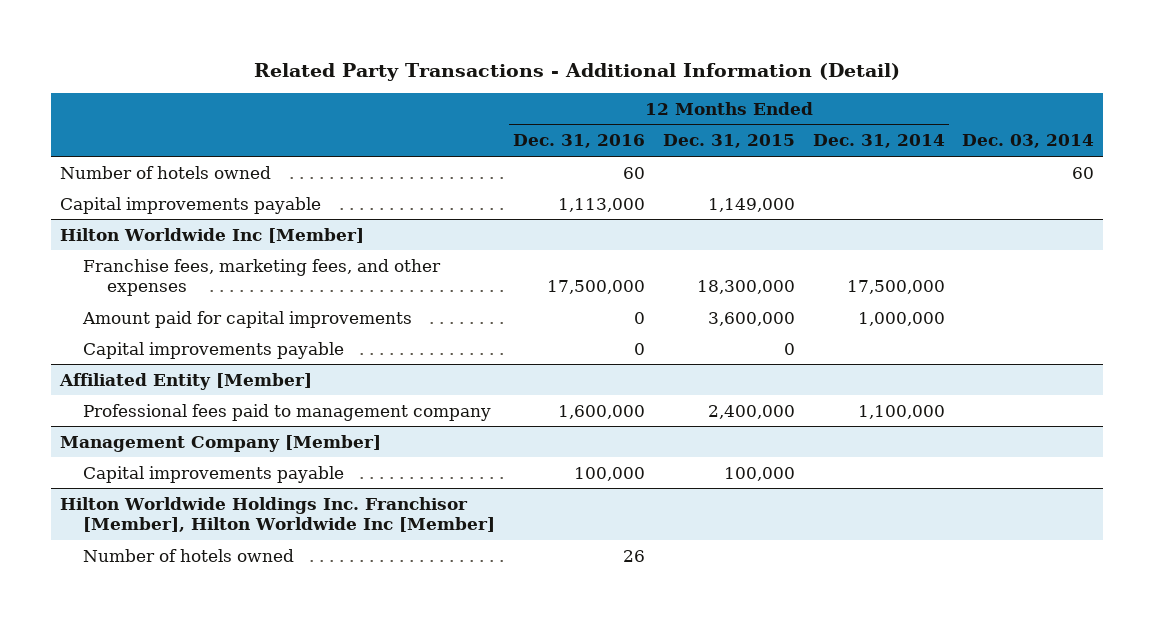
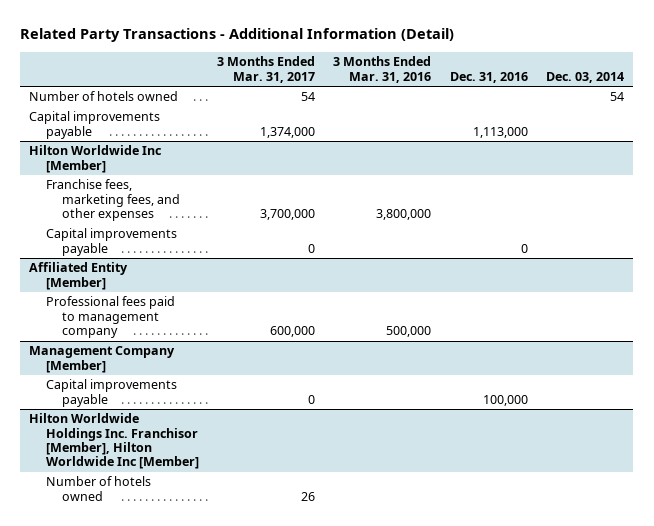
- | 12 Months Ended Dec. 31, 2016 | 12 Months Ended Dec. 31, 2015 | 12 Months Ended Dec. 31, 2014 | Dec. 03, 2014
+ | 3 Months Ended Mar. 31, 2017 | 3 Months Ended Mar. 31, 2016 | Dec. 31, 2016 | Dec. 03, 2014
- Number of hotels owned | 60 | | | 60
+ Number of hotels owned | 54 | | | 54
@ Hilton Worldwide Inc [Member]
- Amount paid for capital improvements | 0 | 3,600,000 | 1,000,000 |

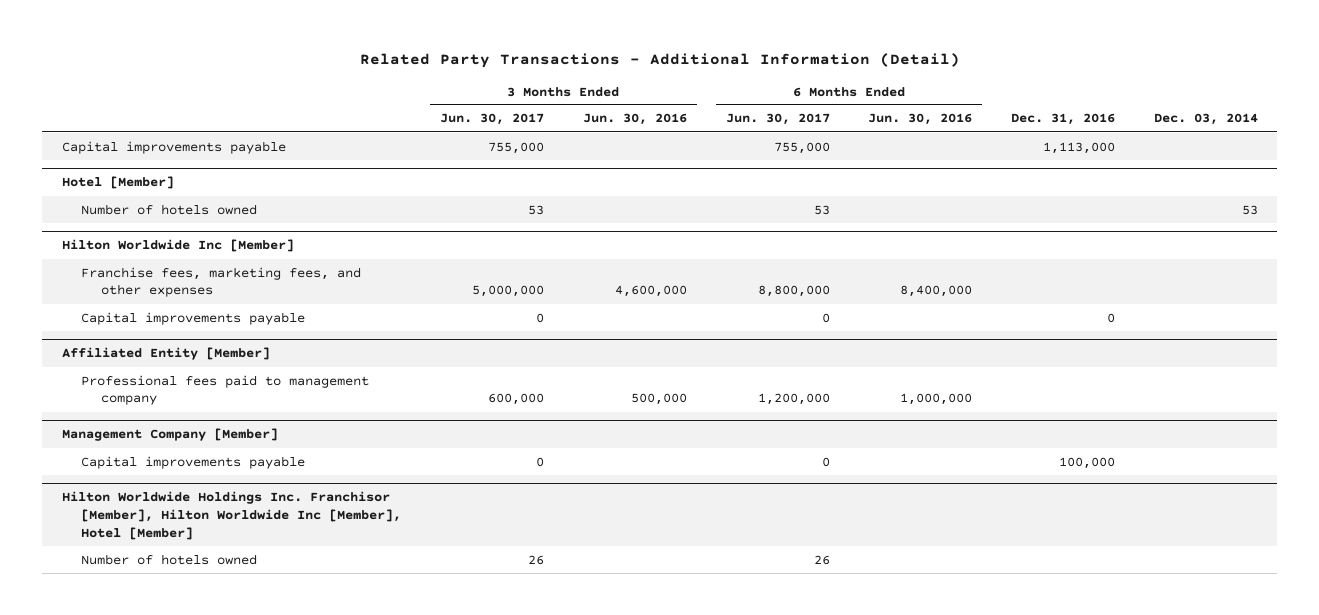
- | 3 Months Ended Mar. 31, 2017 | 3 Months Ended Mar. 31, 2016 | Dec. 31, 2016 | Dec. 03, 2014
+ | 3 Months Ended Jun. 30, 2017 | 3 Months Ended Jun. 30, 2016 | 6 Months Ended Jun. 30, 2017 | 6 Months Ended Jun. 30, 2016 | Dec. 31, 2016 | Dec. 03, 2014
- Number of hotels owned | 54 | | | 54
+ Hotel [Member]
+ Number of hotels owned | 53 | | 53 | | | 53
- Hilton Worldwide Holdings Inc. Franchisor [Member], Hilton Worldwide Inc [Member]
+ Hilton Worldwide Holdings Inc. Franchisor [Member], Hilton Worldwide Inc [Member], Hotel [Member]

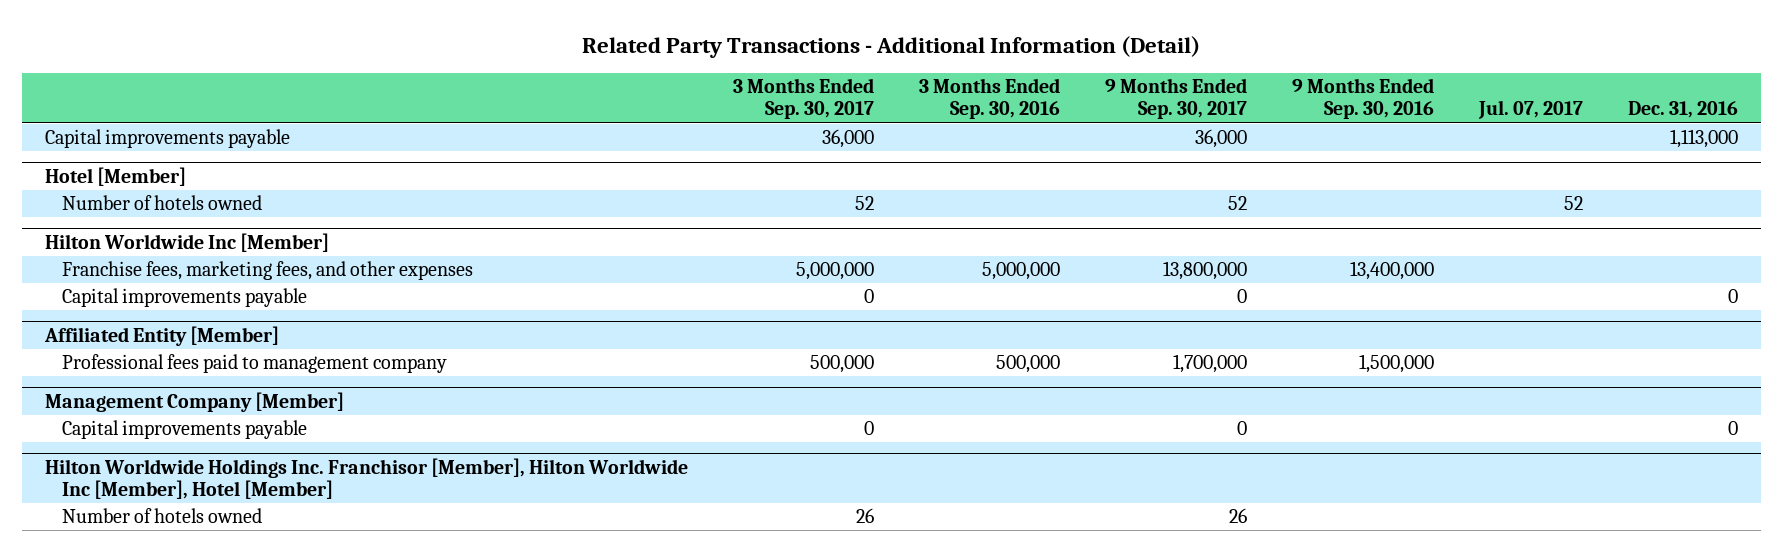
- | 3 Months Ended Jun. 30, 2017 | 3 Months Ended Jun. 30, 2016 | 6 Months Ended Jun. 30, 2017 | 6 Months Ended Jun. 30, 2016 | Dec. 31, 2016 | Dec. 03, 2014
+ | 3 Months Ended Sep. 30, 2017 | 3 Months Ended Sep. 30, 2016 | 9 Months Ended Sep. 30, 2017 | 9 Months Ended Sep. 30, 2016 | Jul. 07, 2017 | Dec. 31, 2016
@ Management Company [Member]
- Capital improvements payable | 0 | | 0 | | 100,000 |
+ Capital improvements payable | 0 | | 0 | | | 0

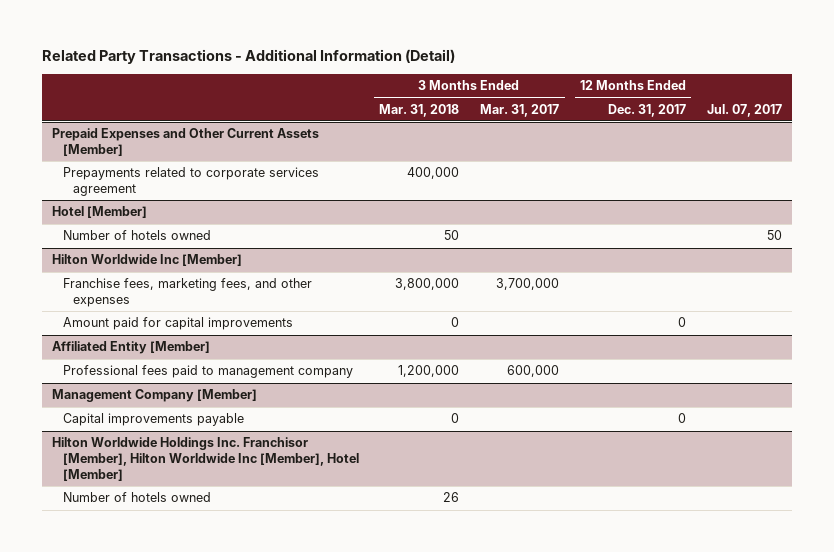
- | 3 Months Ended Sep. 30, 2017 | 3 Months Ended Sep. 30, 2016 | 9 Months Ended Sep. 30, 2017 | 9 Months Ended Sep. 30, 2016 | Jul. 07, 2017 | Dec. 31, 2016
+ | 3 Months Ended Mar. 31, 2018 | 3 Months Ended Mar. 31, 2017 | 12 Months Ended Dec. 31, 2017 | Jul. 07, 2017
- Capital improvements payable | 36,000 | | 36,000 | | | 1,113,000
+ Prepaid Expenses and Other Current Assets [Member]
+ Prepayments related to corporate services agreement | 400,000 | | |
@ Hotel [Member]
- Number of hotels owned | 52 | | 52 | | 52 |
+ Number of hotels owned | 50 | | | 50
@ Hilton Worldwide Inc [Member]
- Capital improvements payable | 0 | | 0 | | | 0
+ Amount paid for capital improvements | 0 | | 0 |

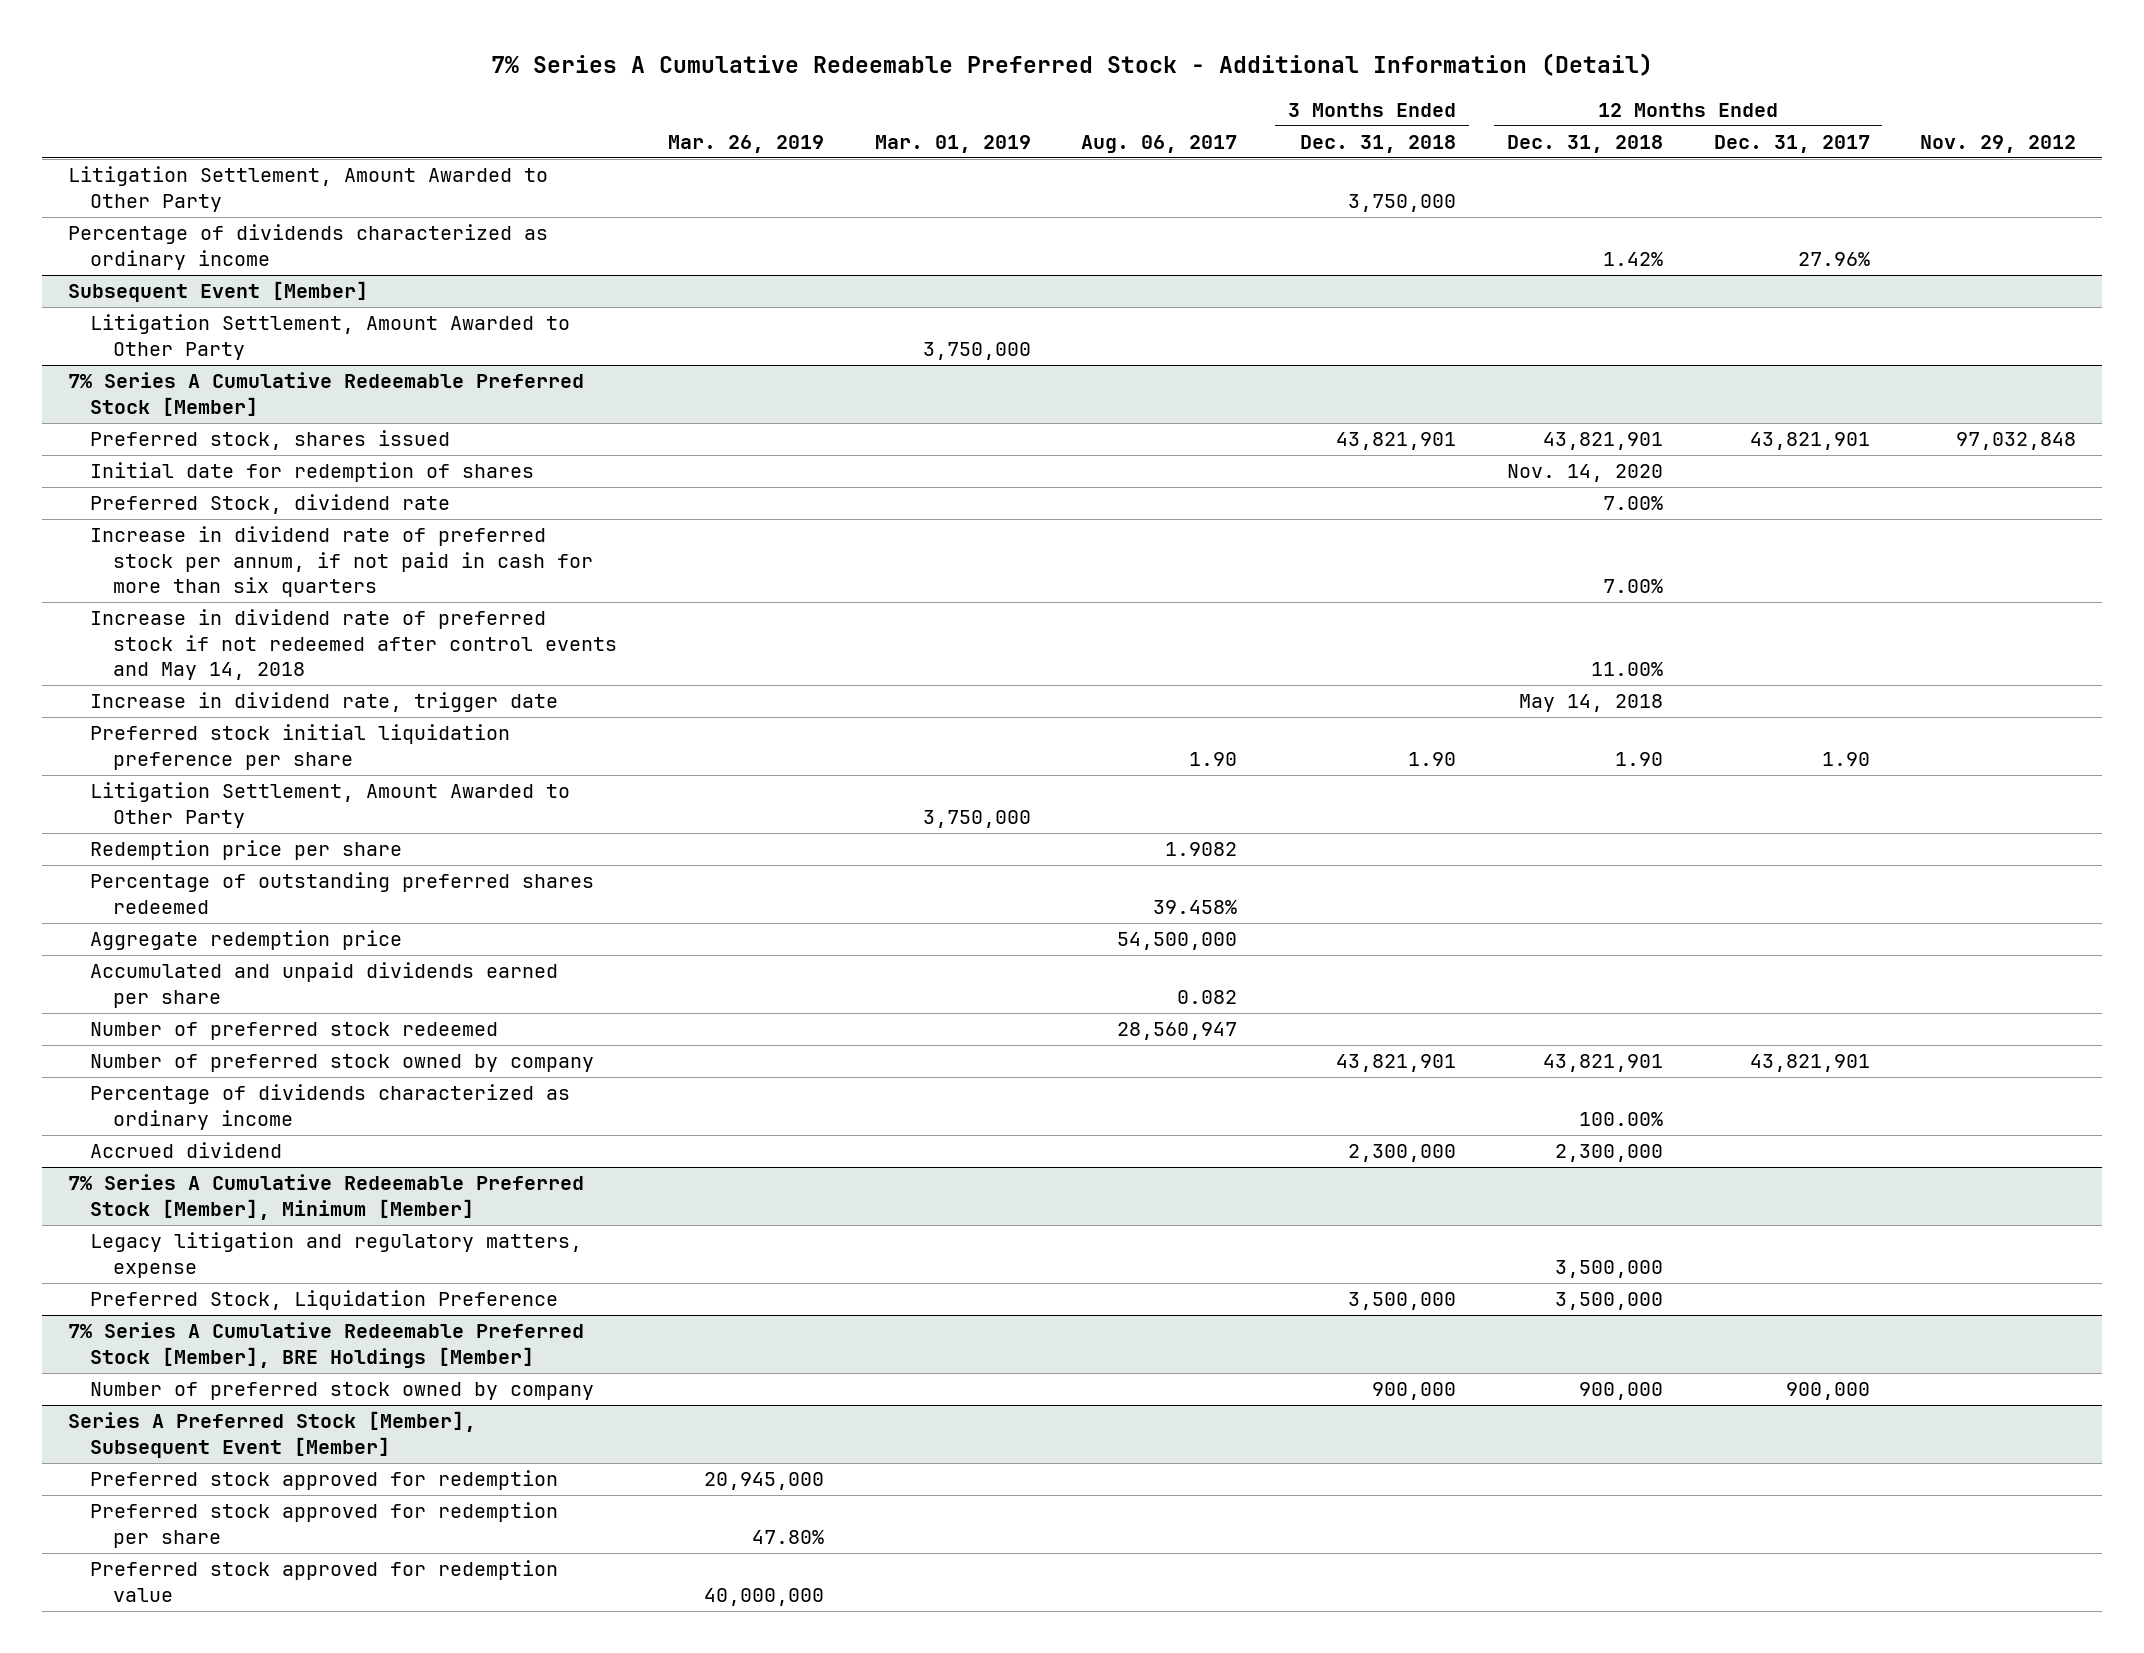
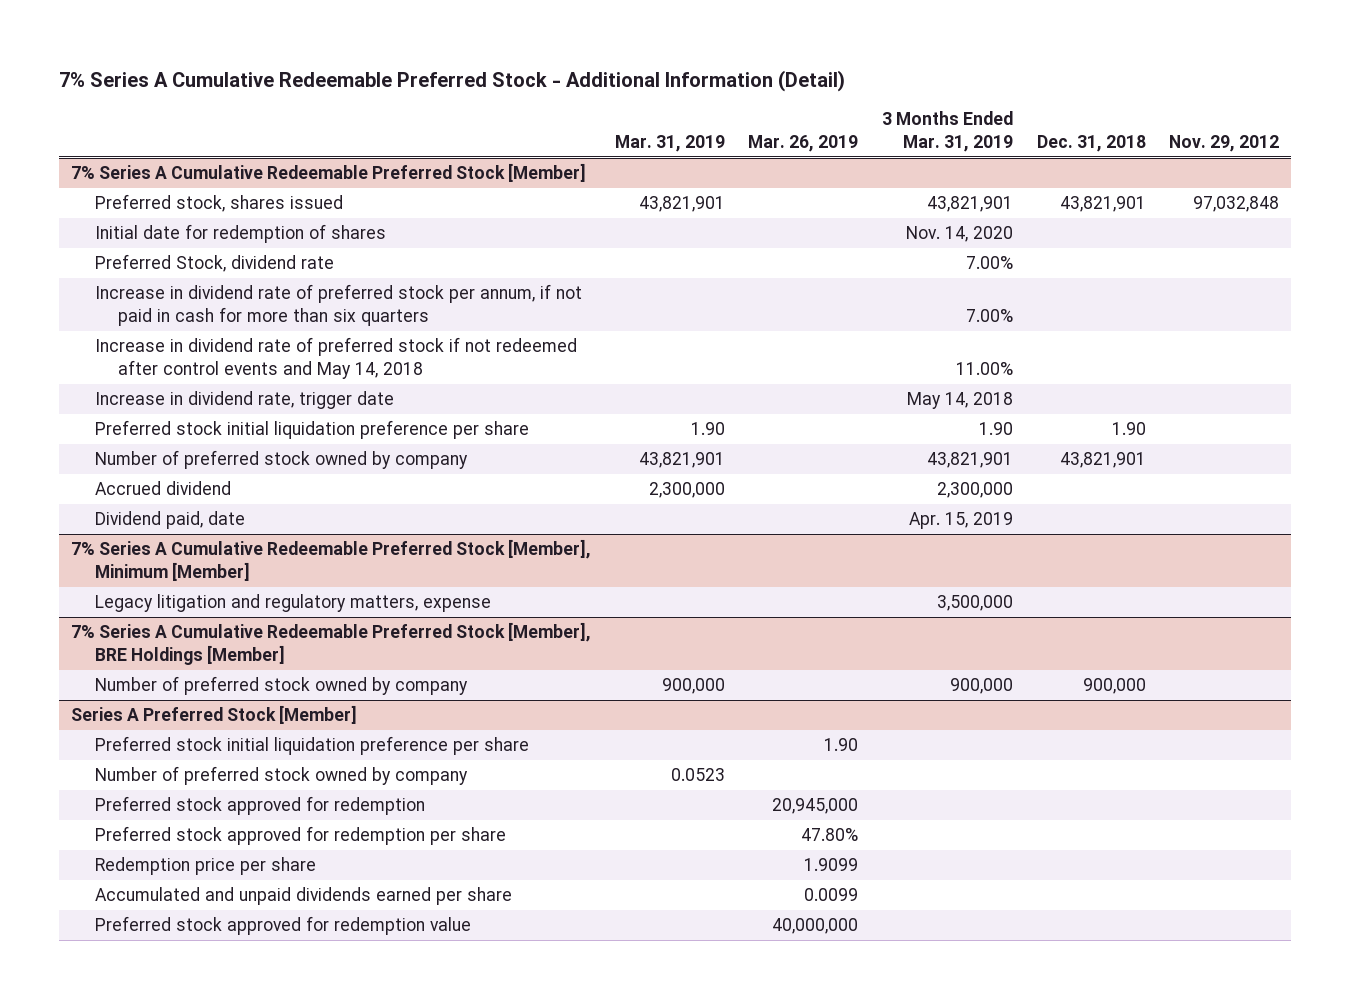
- | Mar. 26, 2019 | Mar. 01, 2019 | Aug. 06, 2017 | 3 Months Ended Dec. 31, 2018 | 12 Months Ended Dec. 31, 2018 | 12 Months Ended Dec. 31, 2017 | Nov. 29, 2012
+ | Mar. 31, 2019 | Mar. 26, 2019 | 3 Months Ended Mar. 31, 2019 | Dec. 31, 2018 | Nov. 29, 2012
- Litigation Settlement, Amount Awarded to Other Party | | | | 3,750,000 | | |
- Percentage of dividends characterized as ordinary income | | | | | 1.42% | 27.96% |
- Subsequent Event [Member]
- Litigation Settlement, Amount Awarded to Other Party | | 3,750,000 | | | | |
@ 7% Series A Cumulative Redeemable Preferred Stock [Member]
- Litigation Settlement, Amount Awarded to Other Party | | 3,750,000 | | | | |
- Redemption price per share | | | 1.9082 | | | |
- Percentage of outstanding preferred shares redeemed | | | 39.458% | | | |
- Aggregate redemption price | | | 54,500,000 | | | |
- Accumulated and unpaid dividends earned per share | | | 0.082 | | | |
- Number of preferred stock redeemed | | | 28,560,947 | | | |
- Percentage of dividends characterized as ordinary income | | | | | 100.00% | |
+ Dividend paid, date | | | Apr. 15, 2019 | |
@ 7% Series A Cumulative Redeemable Preferred Stock [Member], Minimum [Member]
- Preferred Stock, Liquidation Preference | | | | 3,500,000 | 3,500,000 | |
- Series A Preferred Stock [Member], Subsequent Event [Member]
+ Series A Preferred Stock [Member]
+ Preferred stock initial liquidation preference per share | | 1.90 | | |
+ Number of preferred stock owned by company | 0.0523 | | | |
+ Redemption price per share | | 1.9099 | | |
+ Accumulated and unpaid dividends earned per share | | 0.0099 | | |

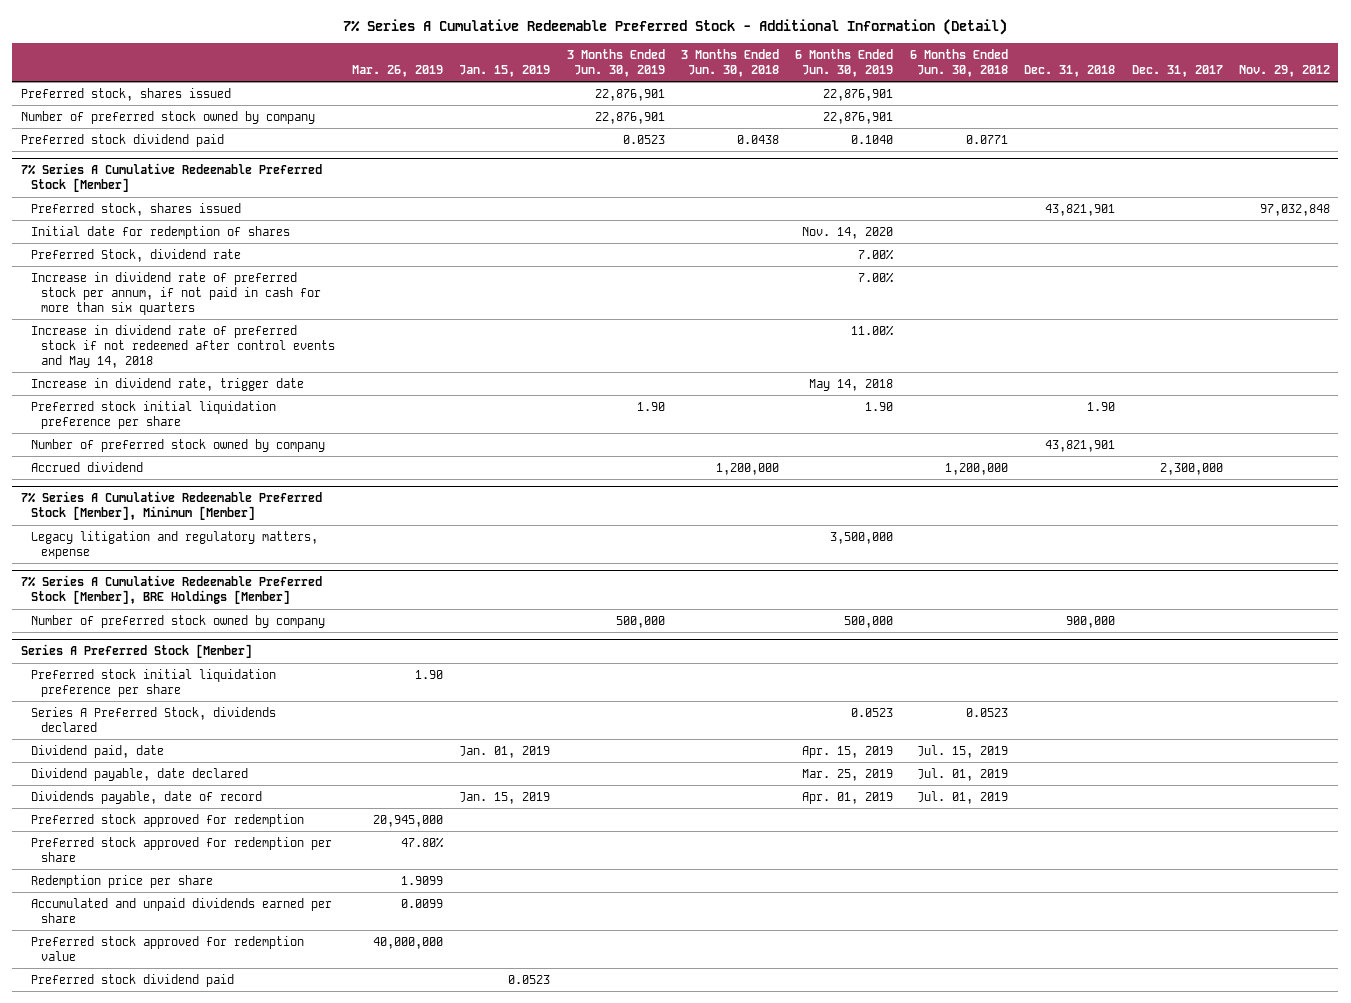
- | Mar. 31, 2019 | Mar. 26, 2019 | 3 Months Ended Mar. 31, 2019 | Dec. 31, 2018 | Nov. 29, 2012
+ | Mar. 26, 2019 | Jan. 15, 2019 | 3 Months Ended Jun. 30, 2019 | 3 Months Ended Jun. 30, 2018 | 6 Months Ended Jun. 30, 2019 | 6 Months Ended Jun. 30, 2018 | Dec. 31, 2018 | Dec. 31, 2017 | Nov. 29, 2012
+ Preferred stock, shares issued | | | 22,876,901 | | 22,876,901 | | | |
+ Number of preferred stock owned by company | | | 22,876,901 | | 22,876,901 | | | |
+ Preferred stock dividend paid | | | 0.0523 | 0.0438 | 0.1040 | 0.0771 | | |
@ 7% Series A Cumulative Redeemable Preferred Stock [Member]
- Dividend paid, date | | | Apr. 15, 2019 | |
@ Series A Preferred Stock [Member]
- Number of preferred stock owned by company | 0.0523 | | | |
+ Series A Preferred Stock, dividends declared | | | | | 0.0523 | 0.0523 | | |
+ Dividend paid, date | | Jan. 01, 2019 | | | Apr. 15, 2019 | Jul. 15, 2019 | | |
+ Dividend payable, date declared | | | | | Mar. 25, 2019 | Jul. 01, 2019 | | |
+ Dividends payable, date of record | | Jan. 15, 2019 | | | Apr. 01, 2019 | Jul. 01, 2019 | | |
+ Preferred stock dividend paid | | 0.0523 | | | | | | |

